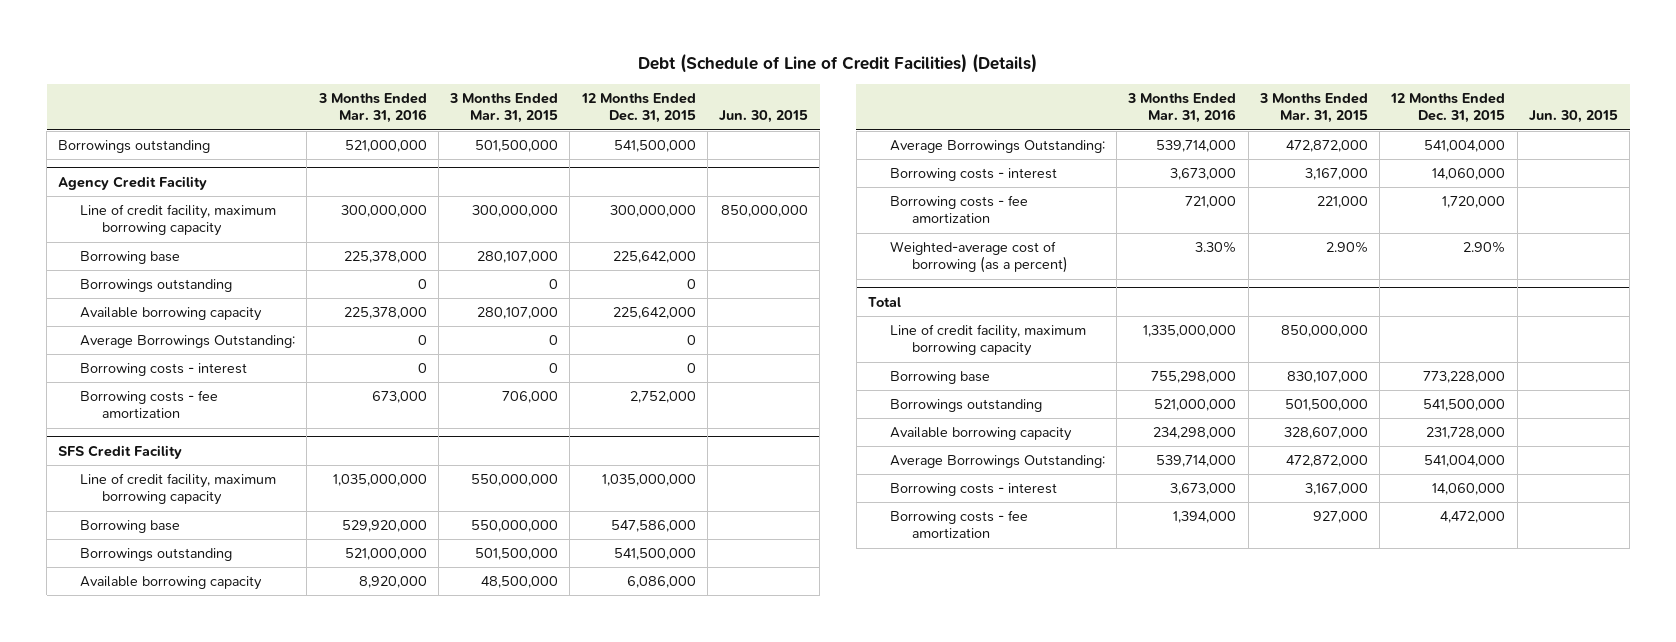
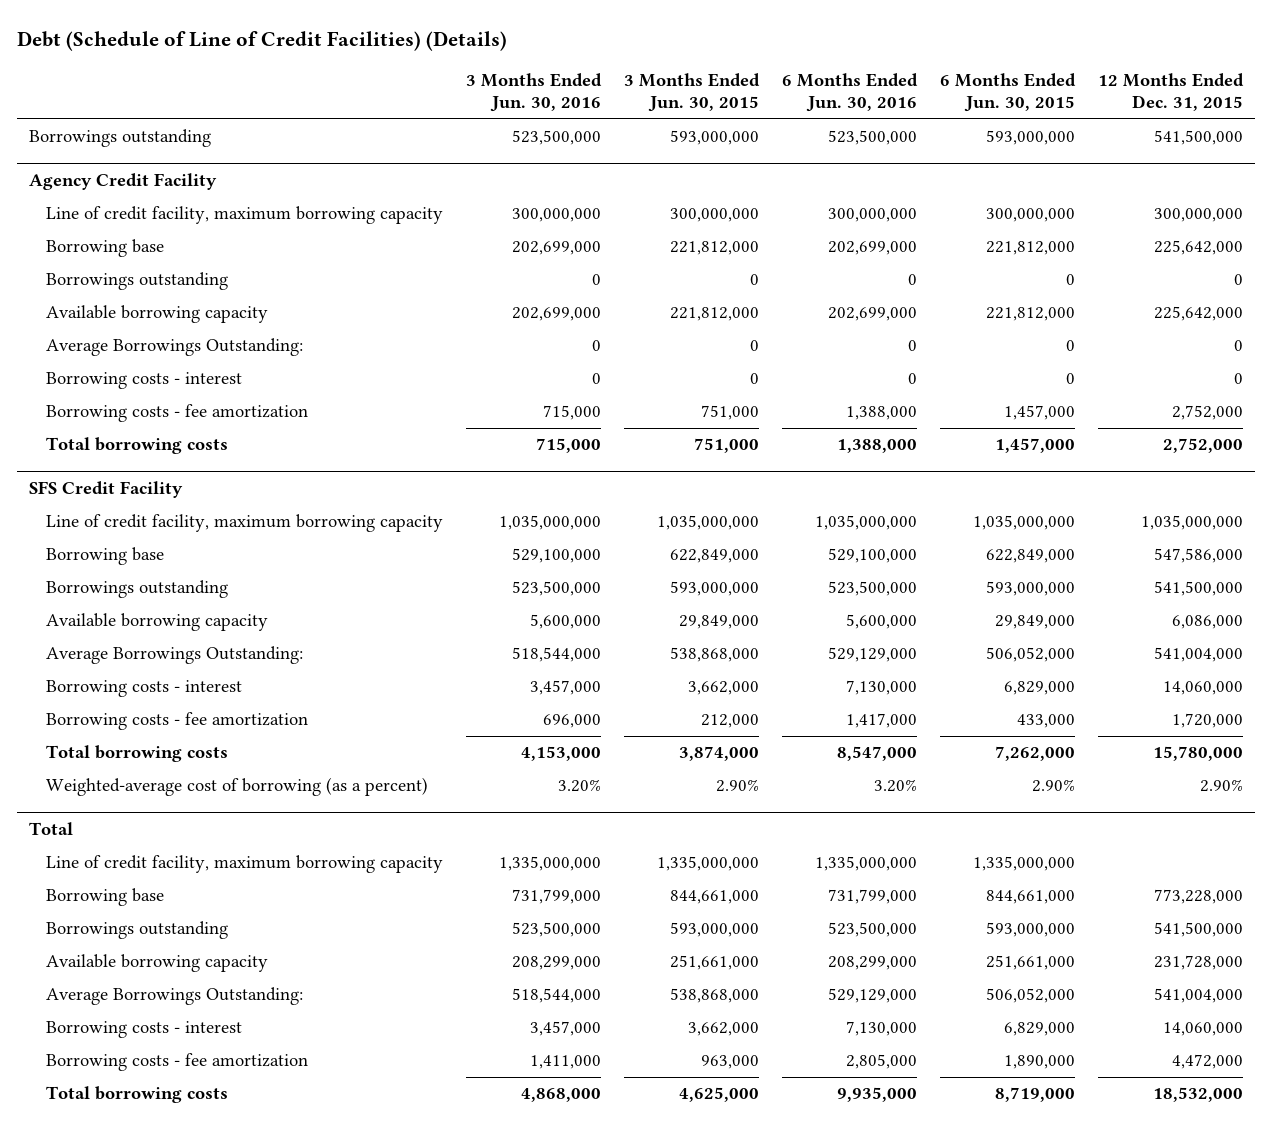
- | 3 Months Ended Mar. 31, 2016 | 3 Months Ended Mar. 31, 2015 | 12 Months Ended Dec. 31, 2015 | Jun. 30, 2015
+ | 3 Months Ended Jun. 30, 2016 | 3 Months Ended Jun. 30, 2015 | 6 Months Ended Jun. 30, 2016 | 6 Months Ended Jun. 30, 2015 | 12 Months Ended Dec. 31, 2015
@ Agency Credit Facility
+ Total borrowing costs | 715,000 | 751,000 | 1,388,000 | 1,457,000 | 2,752,000
@ SFS Credit Facility
+ Total borrowing costs | 4,153,000 | 3,874,000 | 8,547,000 | 7,262,000 | 15,780,000
@ Total
+ Total borrowing costs | 4,868,000 | 4,625,000 | 9,935,000 | 8,719,000 | 18,532,000

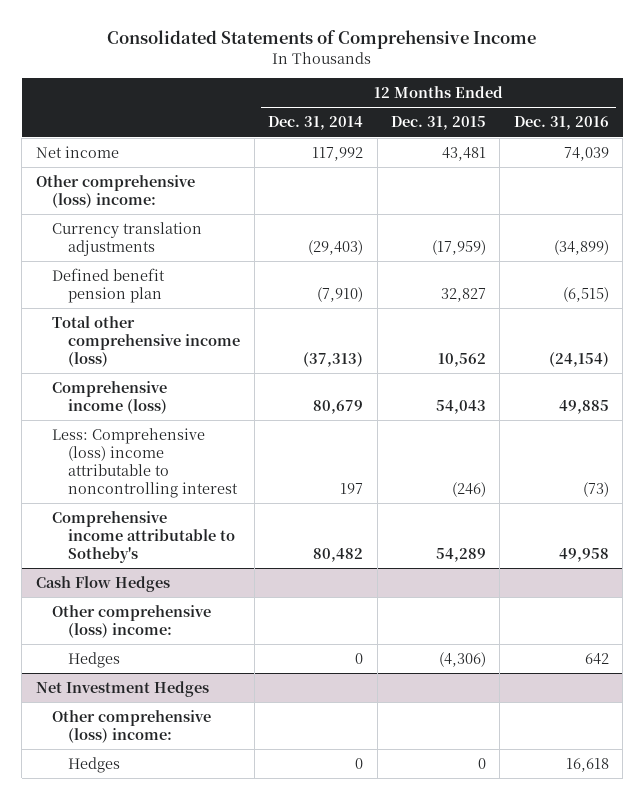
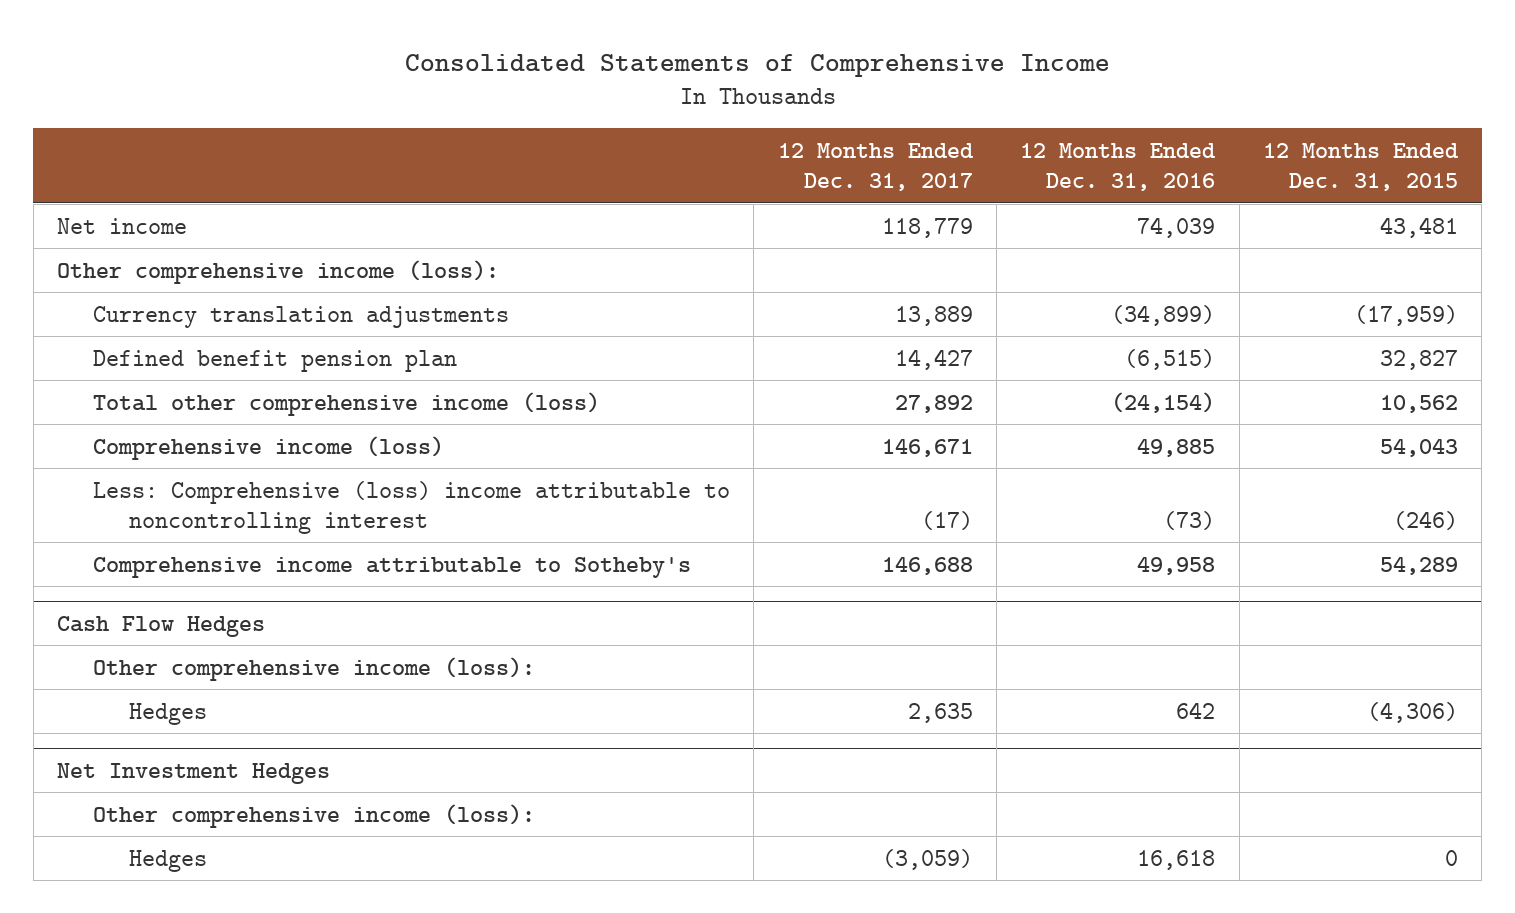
- | 12 Months Ended Dec. 31, 2014 | 12 Months Ended Dec. 31, 2015 | 12 Months Ended Dec. 31, 2016
+ | 12 Months Ended Dec. 31, 2017 | 12 Months Ended Dec. 31, 2016 | 12 Months Ended Dec. 31, 2015
- Other comprehensive (loss) income:
+ Other comprehensive income (loss):
@ Cash Flow Hedges
- Other comprehensive (loss) income:
+ Other comprehensive income (loss):
@ Net Investment Hedges
- Other comprehensive (loss) income:
+ Other comprehensive income (loss):

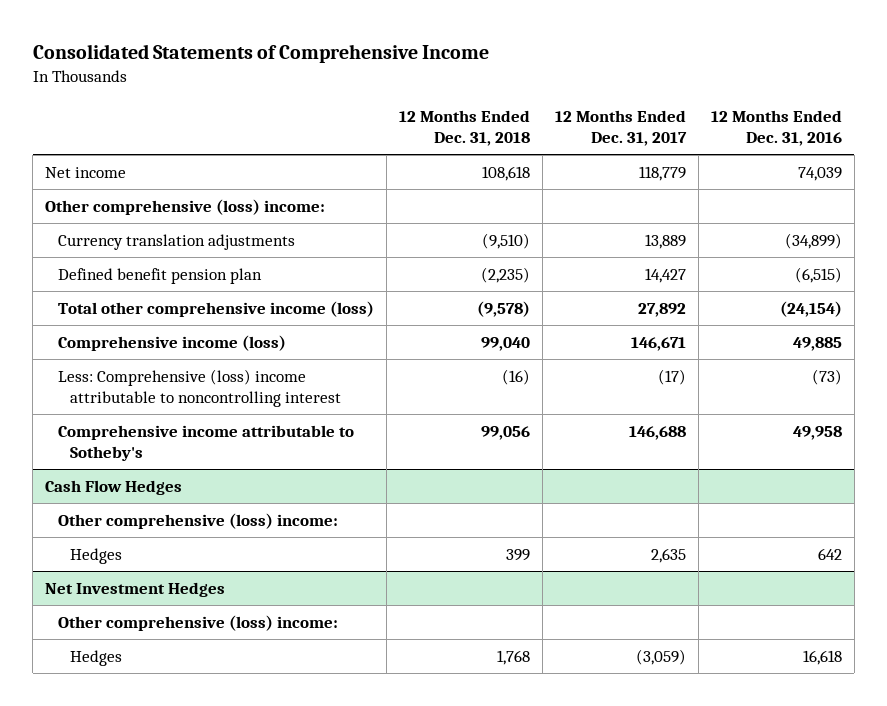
- | 12 Months Ended Dec. 31, 2017 | 12 Months Ended Dec. 31, 2016 | 12 Months Ended Dec. 31, 2015
+ | 12 Months Ended Dec. 31, 2018 | 12 Months Ended Dec. 31, 2017 | 12 Months Ended Dec. 31, 2016
- Other comprehensive income (loss):
+ Other comprehensive (loss) income:
@ Cash Flow Hedges
- Other comprehensive income (loss):
+ Other comprehensive (loss) income:
@ Net Investment Hedges
- Other comprehensive income (loss):
+ Other comprehensive (loss) income:

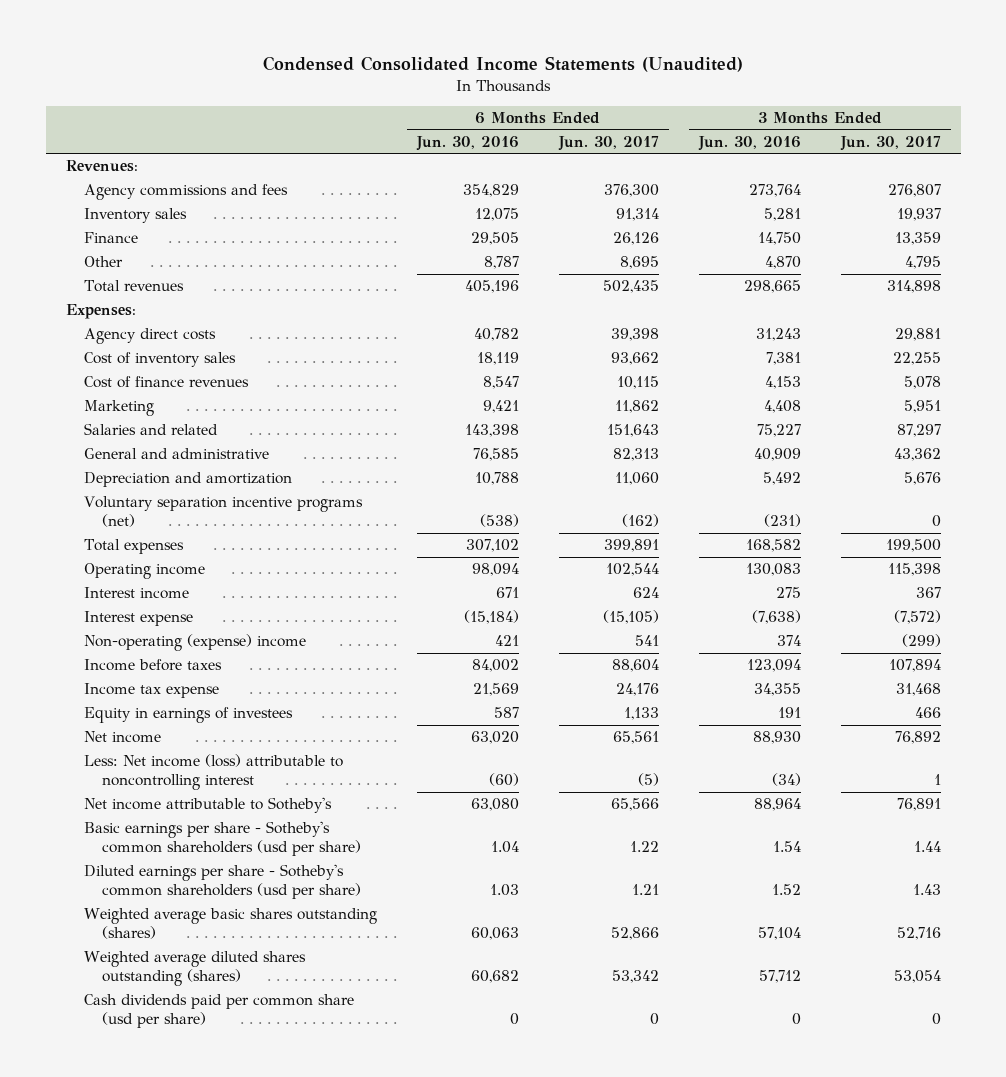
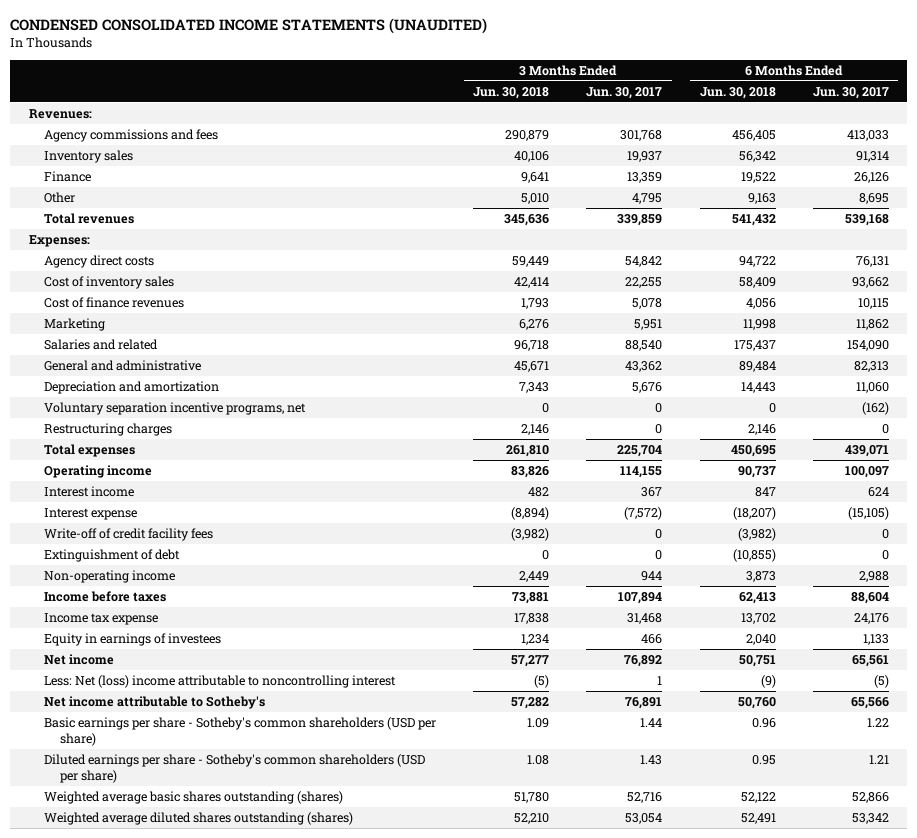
- Condensed Consolidated Income Statements (Unaudited)
+ CONDENSED CONSOLIDATED INCOME STATEMENTS (UNAUDITED)
- | 6 Months Ended Jun. 30, 2016 | 6 Months Ended Jun. 30, 2017 | 3 Months Ended Jun. 30, 2016 | 3 Months Ended Jun. 30, 2017
+ | 3 Months Ended Jun. 30, 2018 | 3 Months Ended Jun. 30, 2017 | 6 Months Ended Jun. 30, 2018 | 6 Months Ended Jun. 30, 2017
- Agency commissions and fees | 354,829 | 376,300 | 273,764 | 276,807
+ Agency commissions and fees | 290,879 | 301,768 | 456,405 | 413,033
- Total revenues | 405,196 | 502,435 | 298,665 | 314,898
+ Total revenues | 345,636 | 339,859 | 541,432 | 539,168
- Agency direct costs | 40,782 | 39,398 | 31,243 | 29,881
+ Agency direct costs | 59,449 | 54,842 | 94,722 | 76,131
- Salaries and related | 143,398 | 151,643 | 75,227 | 87,297
+ Salaries and related | 96,718 | 88,540 | 175,437 | 154,090
- Voluntary separation incentive programs (net) | (538) | (162) | (231) | 0
- Total expenses | 307,102 | 399,891 | 168,582 | 199,500
- Operating income | 98,094 | 102,544 | 130,083 | 115,398
+ Voluntary separation incentive programs, net | 0 | 0 | 0 | (162)
+ Restructuring charges | 2,146 | 0 | 2,146 | 0
+ Total expenses | 261,810 | 225,704 | 450,695 | 439,071
+ Operating income | 83,826 | 114,155 | 90,737 | 100,097
- Non-operating (expense) income | 421 | 541 | 374 | (299)
+ Write-off of credit facility fees | (3,982) | 0 | (3,982) | 0
+ Extinguishment of debt | 0 | 0 | (10,855) | 0
+ Non-operating income | 2,449 | 944 | 3,873 | 2,988
- Less: Net income (loss) attributable to noncontrolling interest | (60) | (5) | (34) | 1
+ Less: Net (loss) income attributable to noncontrolling interest | (5) | 1 | (9) | (5)
- Basic earnings per share - Sotheby's common shareholders (usd per share) | 1.04 | 1.22 | 1.54 | 1.44
- Diluted earnings per share - Sotheby's common shareholders (usd per share) | 1.03 | 1.21 | 1.52 | 1.43
+ Basic earnings per share - Sotheby's common shareholders (USD per share) | 1.09 | 1.44 | 0.96 | 1.22
+ Diluted earnings per share - Sotheby's common shareholders (USD per share) | 1.08 | 1.43 | 0.95 | 1.21
- Cash dividends paid per common share (usd per share) | 0 | 0 | 0 | 0

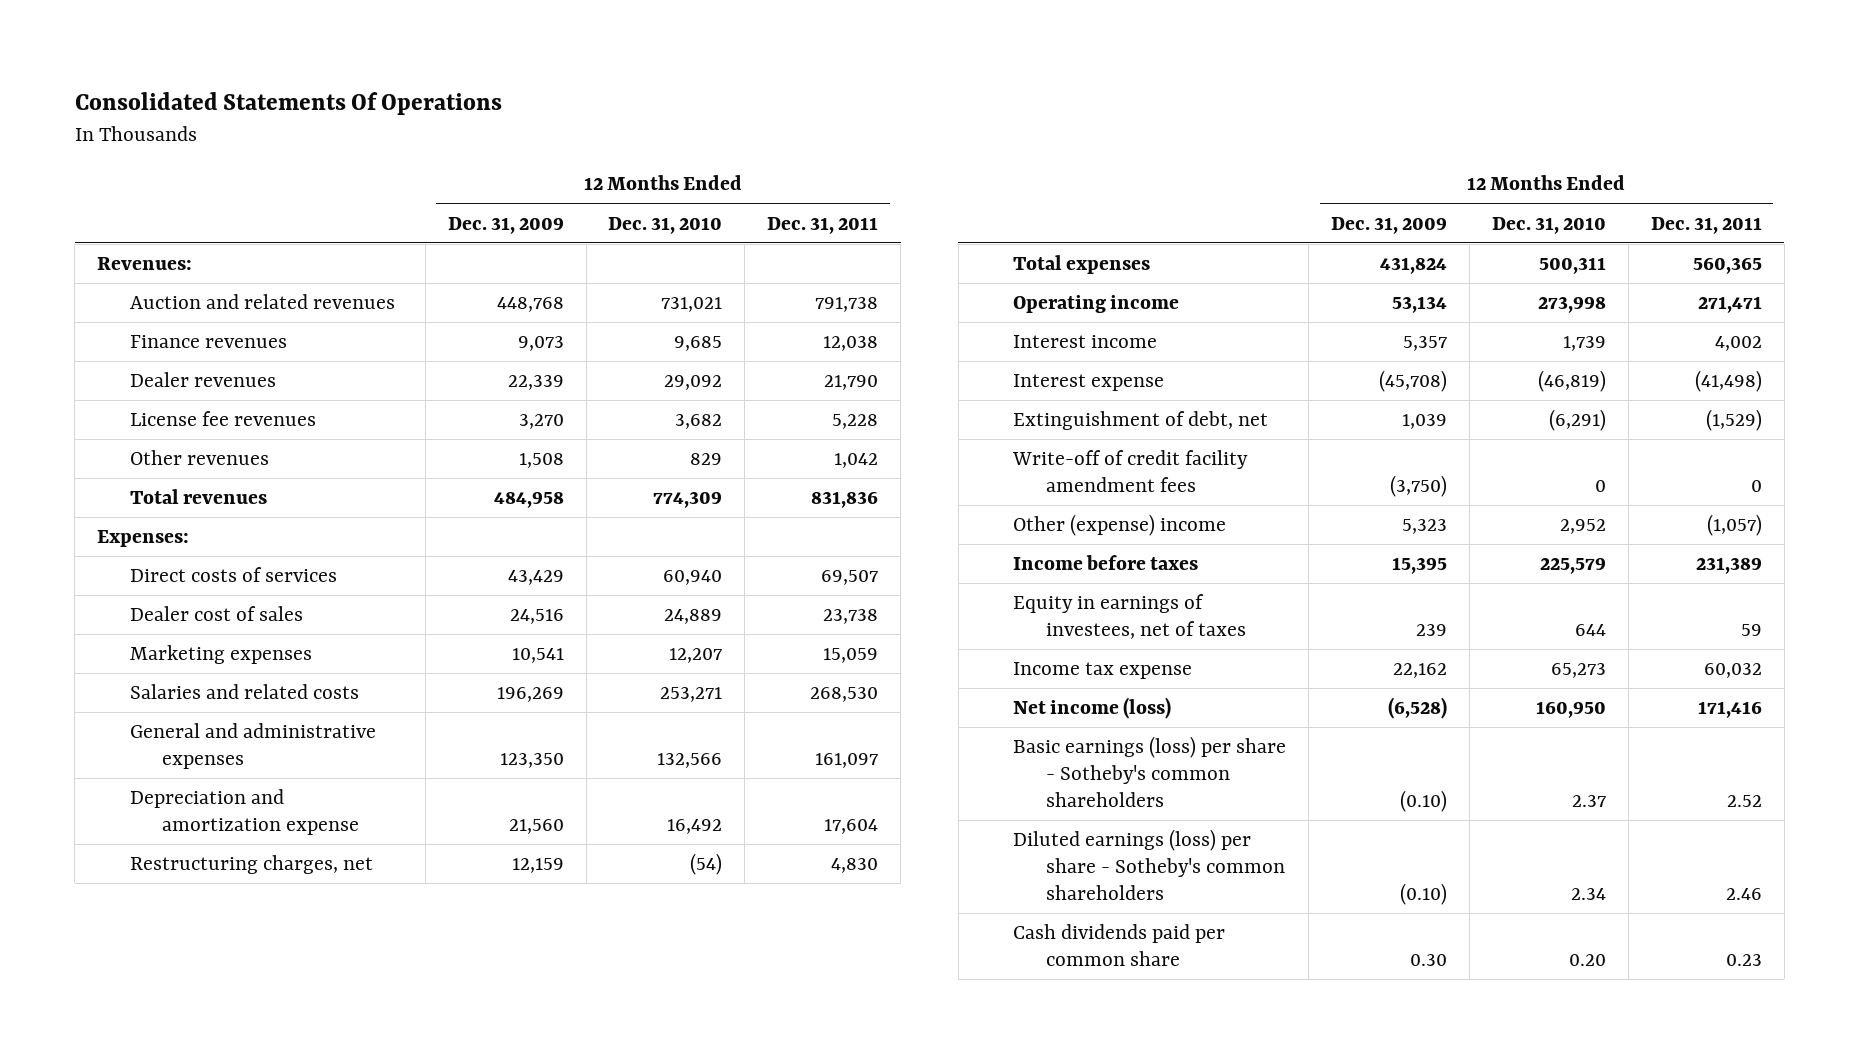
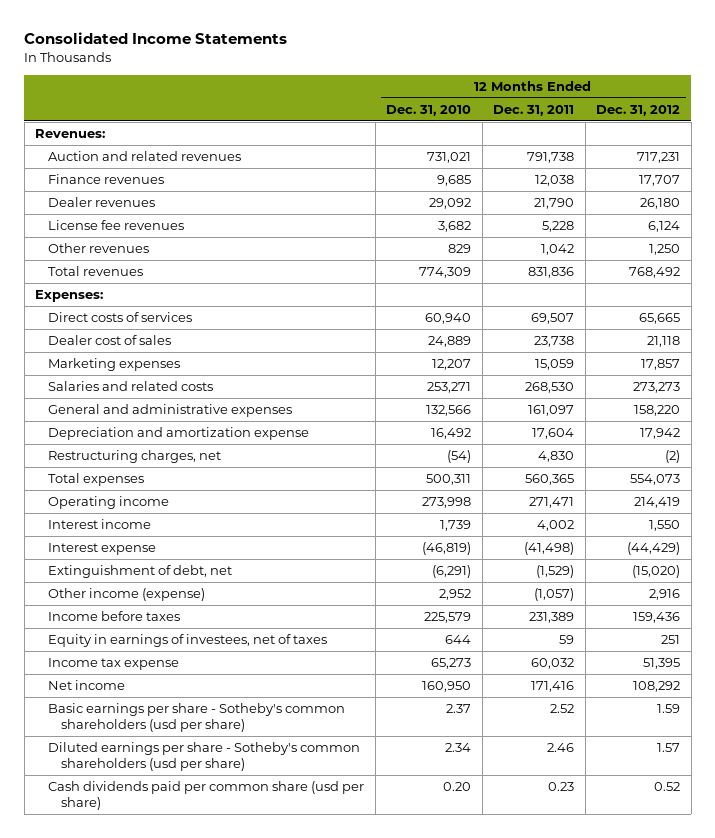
- Consolidated Statements Of Operations
+ Consolidated Income Statements
- | 12 Months Ended Dec. 31, 2009 | 12 Months Ended Dec. 31, 2010 | 12 Months Ended Dec. 31, 2011
+ | 12 Months Ended Dec. 31, 2010 | 12 Months Ended Dec. 31, 2011 | 12 Months Ended Dec. 31, 2012
- Write-off of credit facility amendment fees | (3,750) | 0 | 0
- Other (expense) income | 5,323 | 2,952 | (1,057)
+ Other income (expense) | 2,952 | (1,057) | 2,916
- Net income (loss) | (6,528) | 160,950 | 171,416
- Basic earnings (loss) per share - Sotheby's common shareholders | (0.10) | 2.37 | 2.52
- Diluted earnings (loss) per share - Sotheby's common shareholders | (0.10) | 2.34 | 2.46
- Cash dividends paid per common share | 0.30 | 0.20 | 0.23
+ Net income | 160,950 | 171,416 | 108,292
+ Basic earnings per share - Sotheby's common shareholders (usd per share) | 2.37 | 2.52 | 1.59
+ Diluted earnings per share - Sotheby's common shareholders (usd per share) | 2.34 | 2.46 | 1.57
+ Cash dividends paid per common share (usd per share) | 0.20 | 0.23 | 0.52

